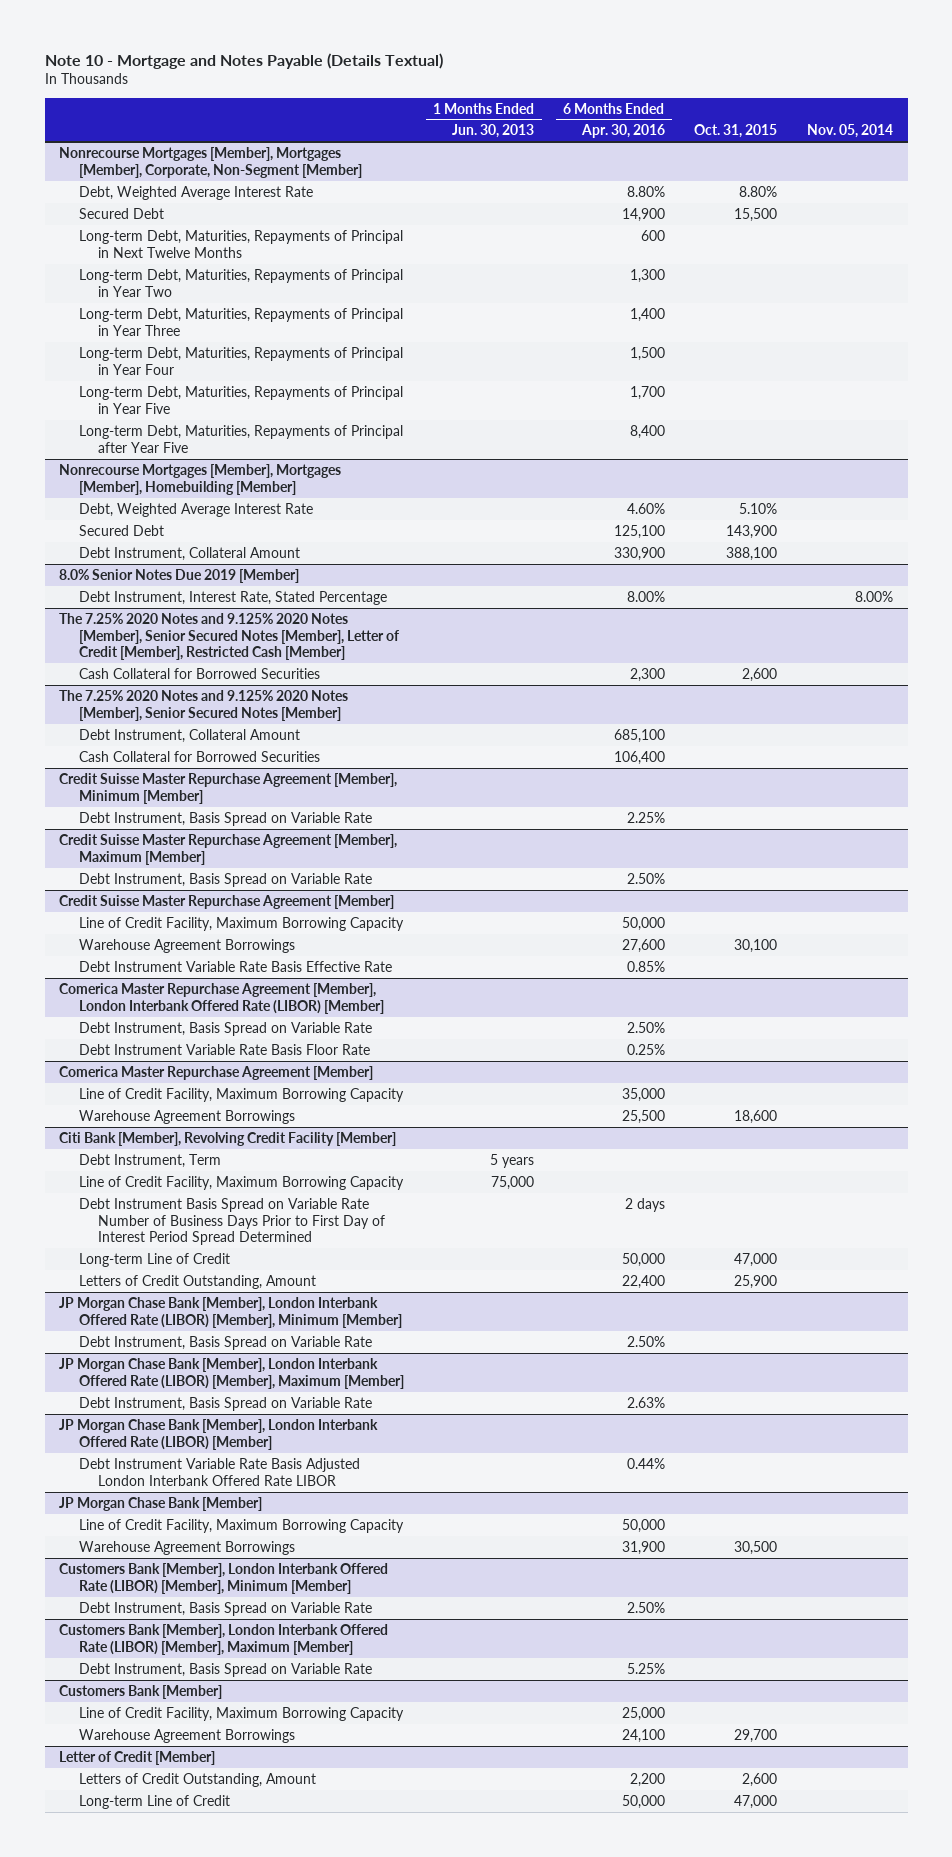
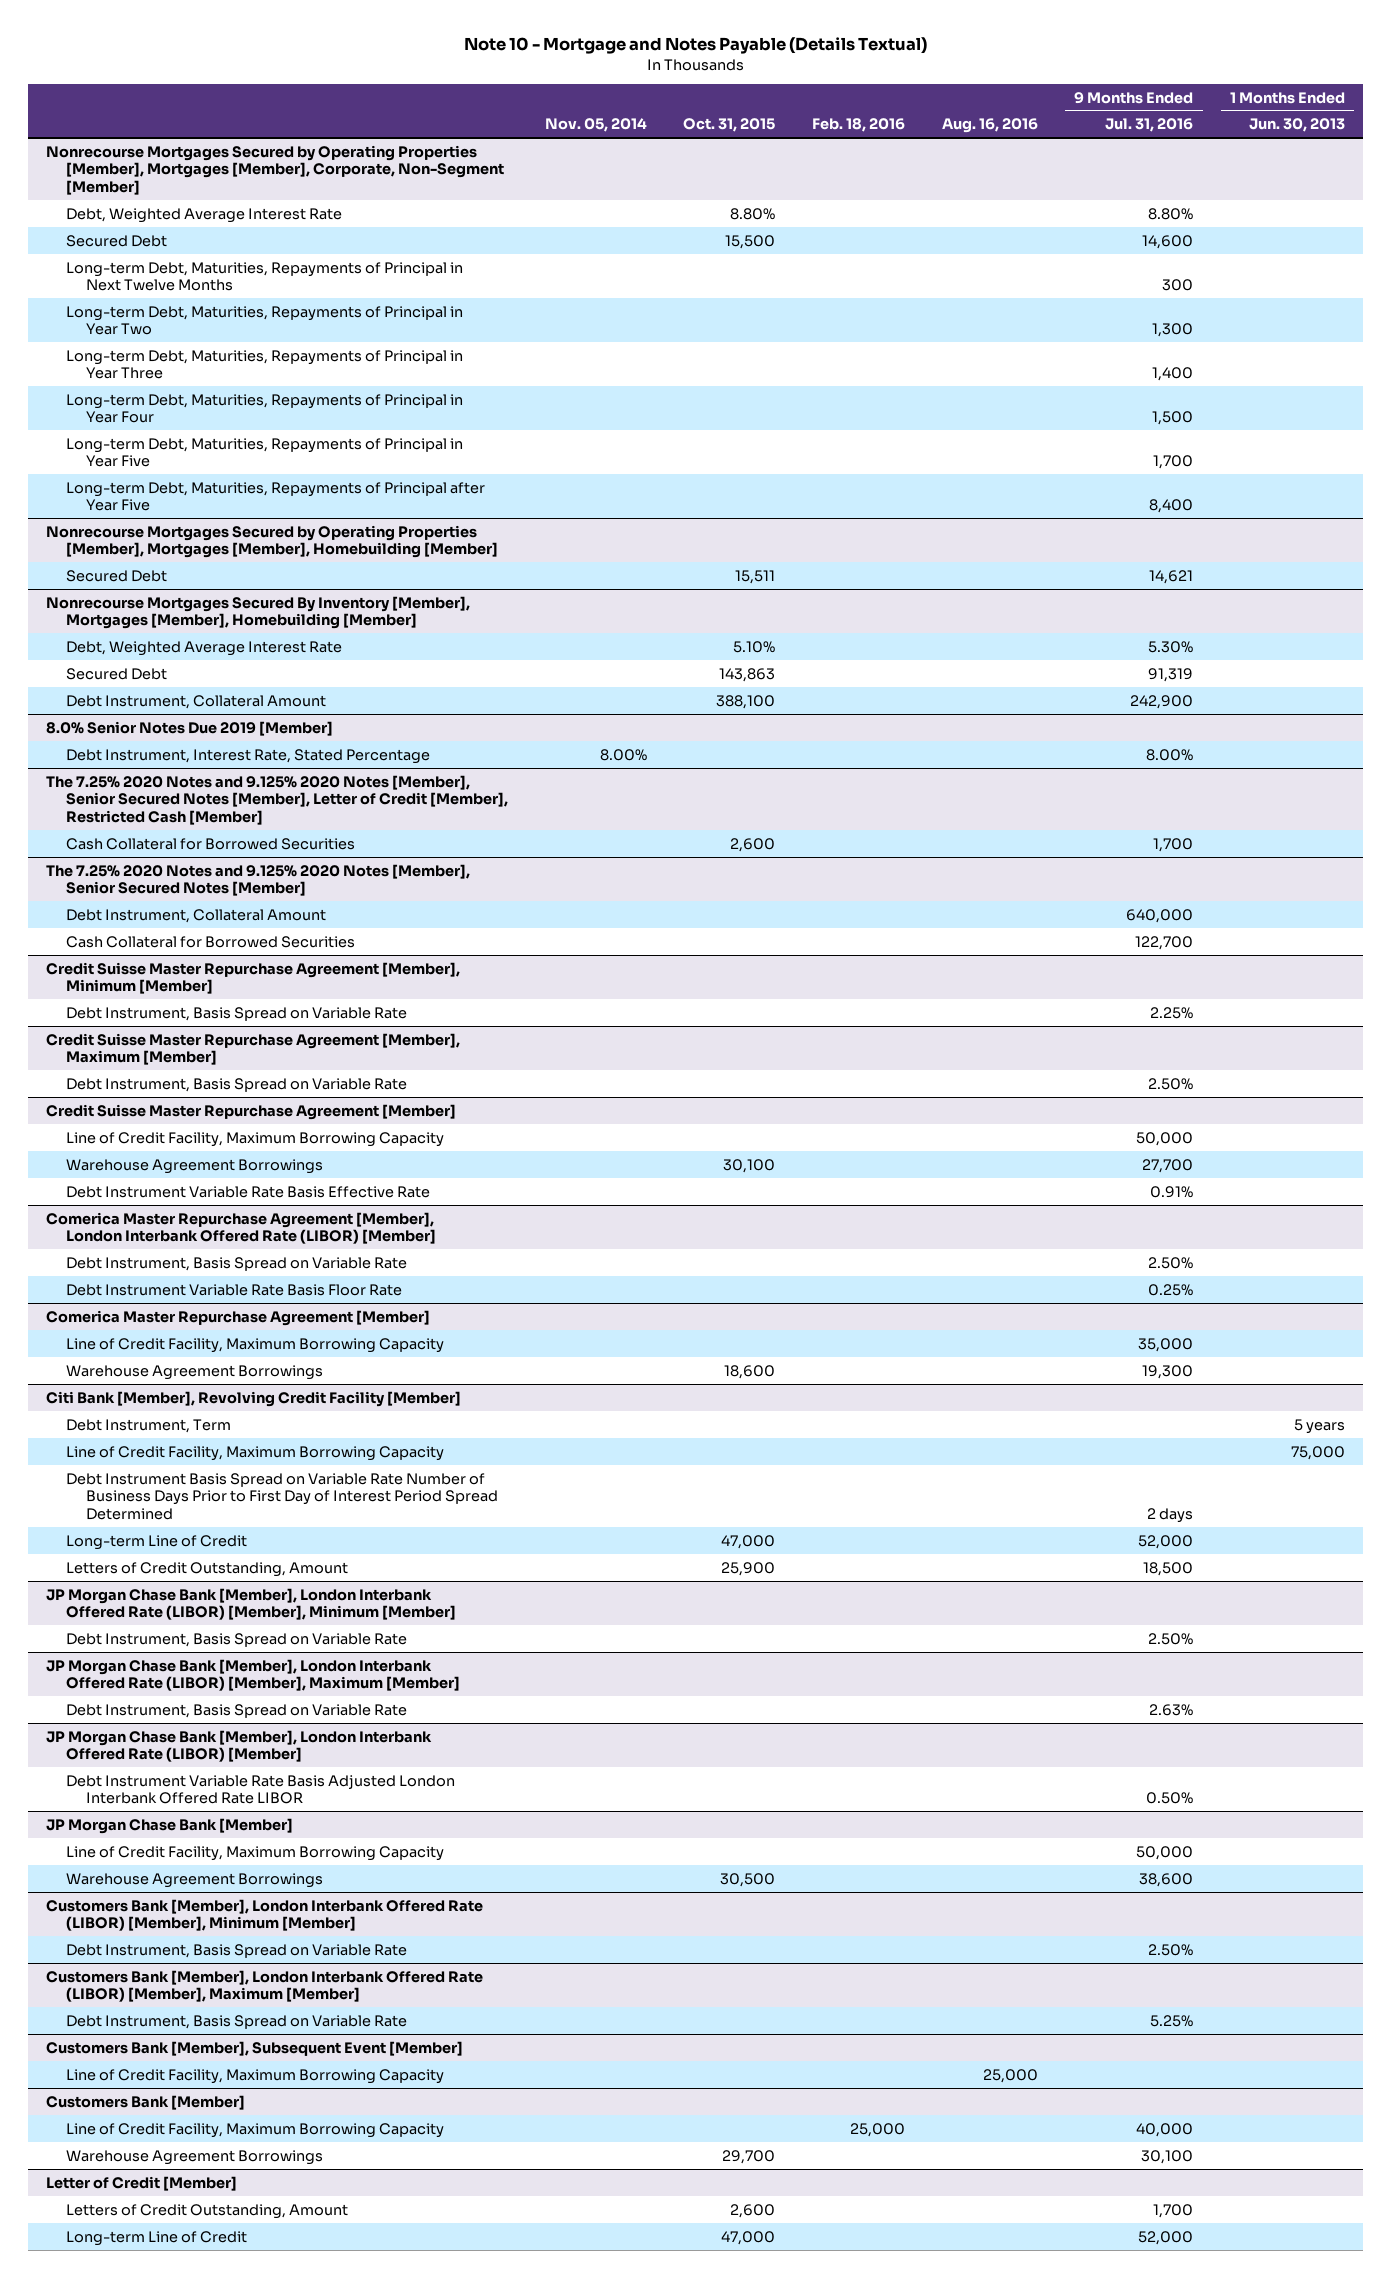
- | 1 Months Ended Jun. 30, 2013 | 6 Months Ended Apr. 30, 2016 | Oct. 31, 2015 | Nov. 05, 2014
+ | Nov. 05, 2014 | Oct. 31, 2015 | Feb. 18, 2016 | Aug. 16, 2016 | 9 Months Ended Jul. 31, 2016 | 1 Months Ended Jun. 30, 2013
- Nonrecourse Mortgages [Member], Mortgages [Member], Corporate, Non-Segment [Member]
+ Nonrecourse Mortgages Secured by Operating Properties [Member], Mortgages [Member], Corporate, Non-Segment [Member]
- Nonrecourse Mortgages [Member], Mortgages [Member], Homebuilding [Member]
+ Nonrecourse Mortgages Secured by Operating Properties [Member], Mortgages [Member], Homebuilding [Member]
+ Secured Debt | | 15,511 | | | 14,621 |
+ Nonrecourse Mortgages Secured By Inventory [Member], Mortgages [Member], Homebuilding [Member]
- Secured Debt | | 125,100 | 143,900 |
+ Secured Debt | | 143,863 | | | 91,319 |
+ Customers Bank [Member], Subsequent Event [Member]
+ Line of Credit Facility, Maximum Borrowing Capacity | | | | 25,000 | |

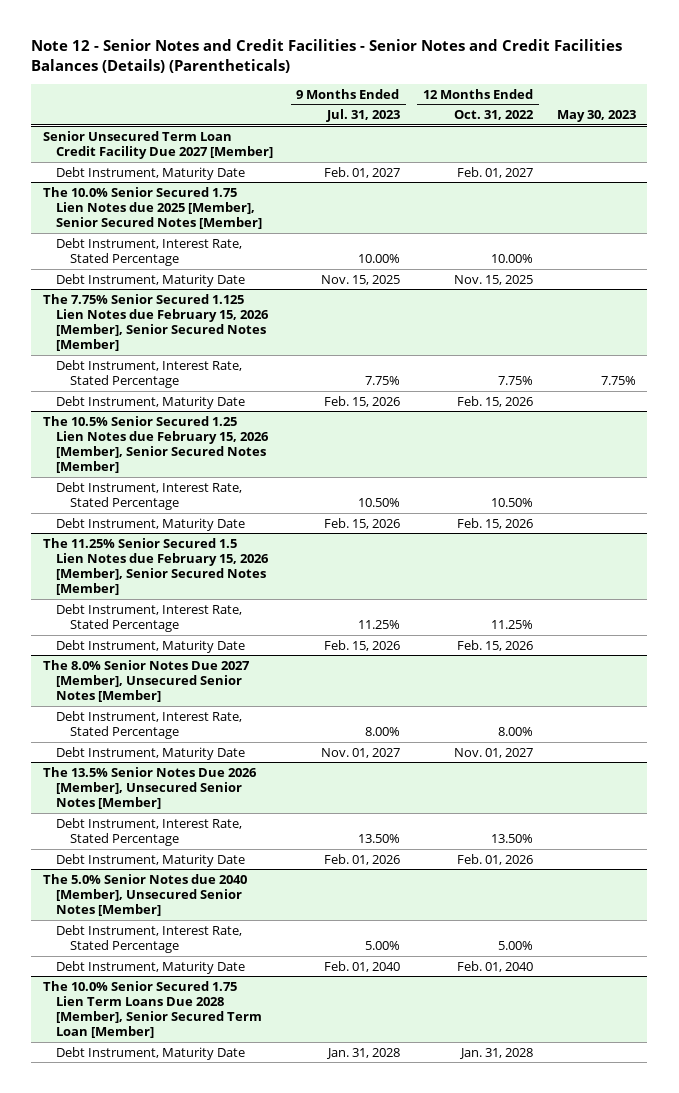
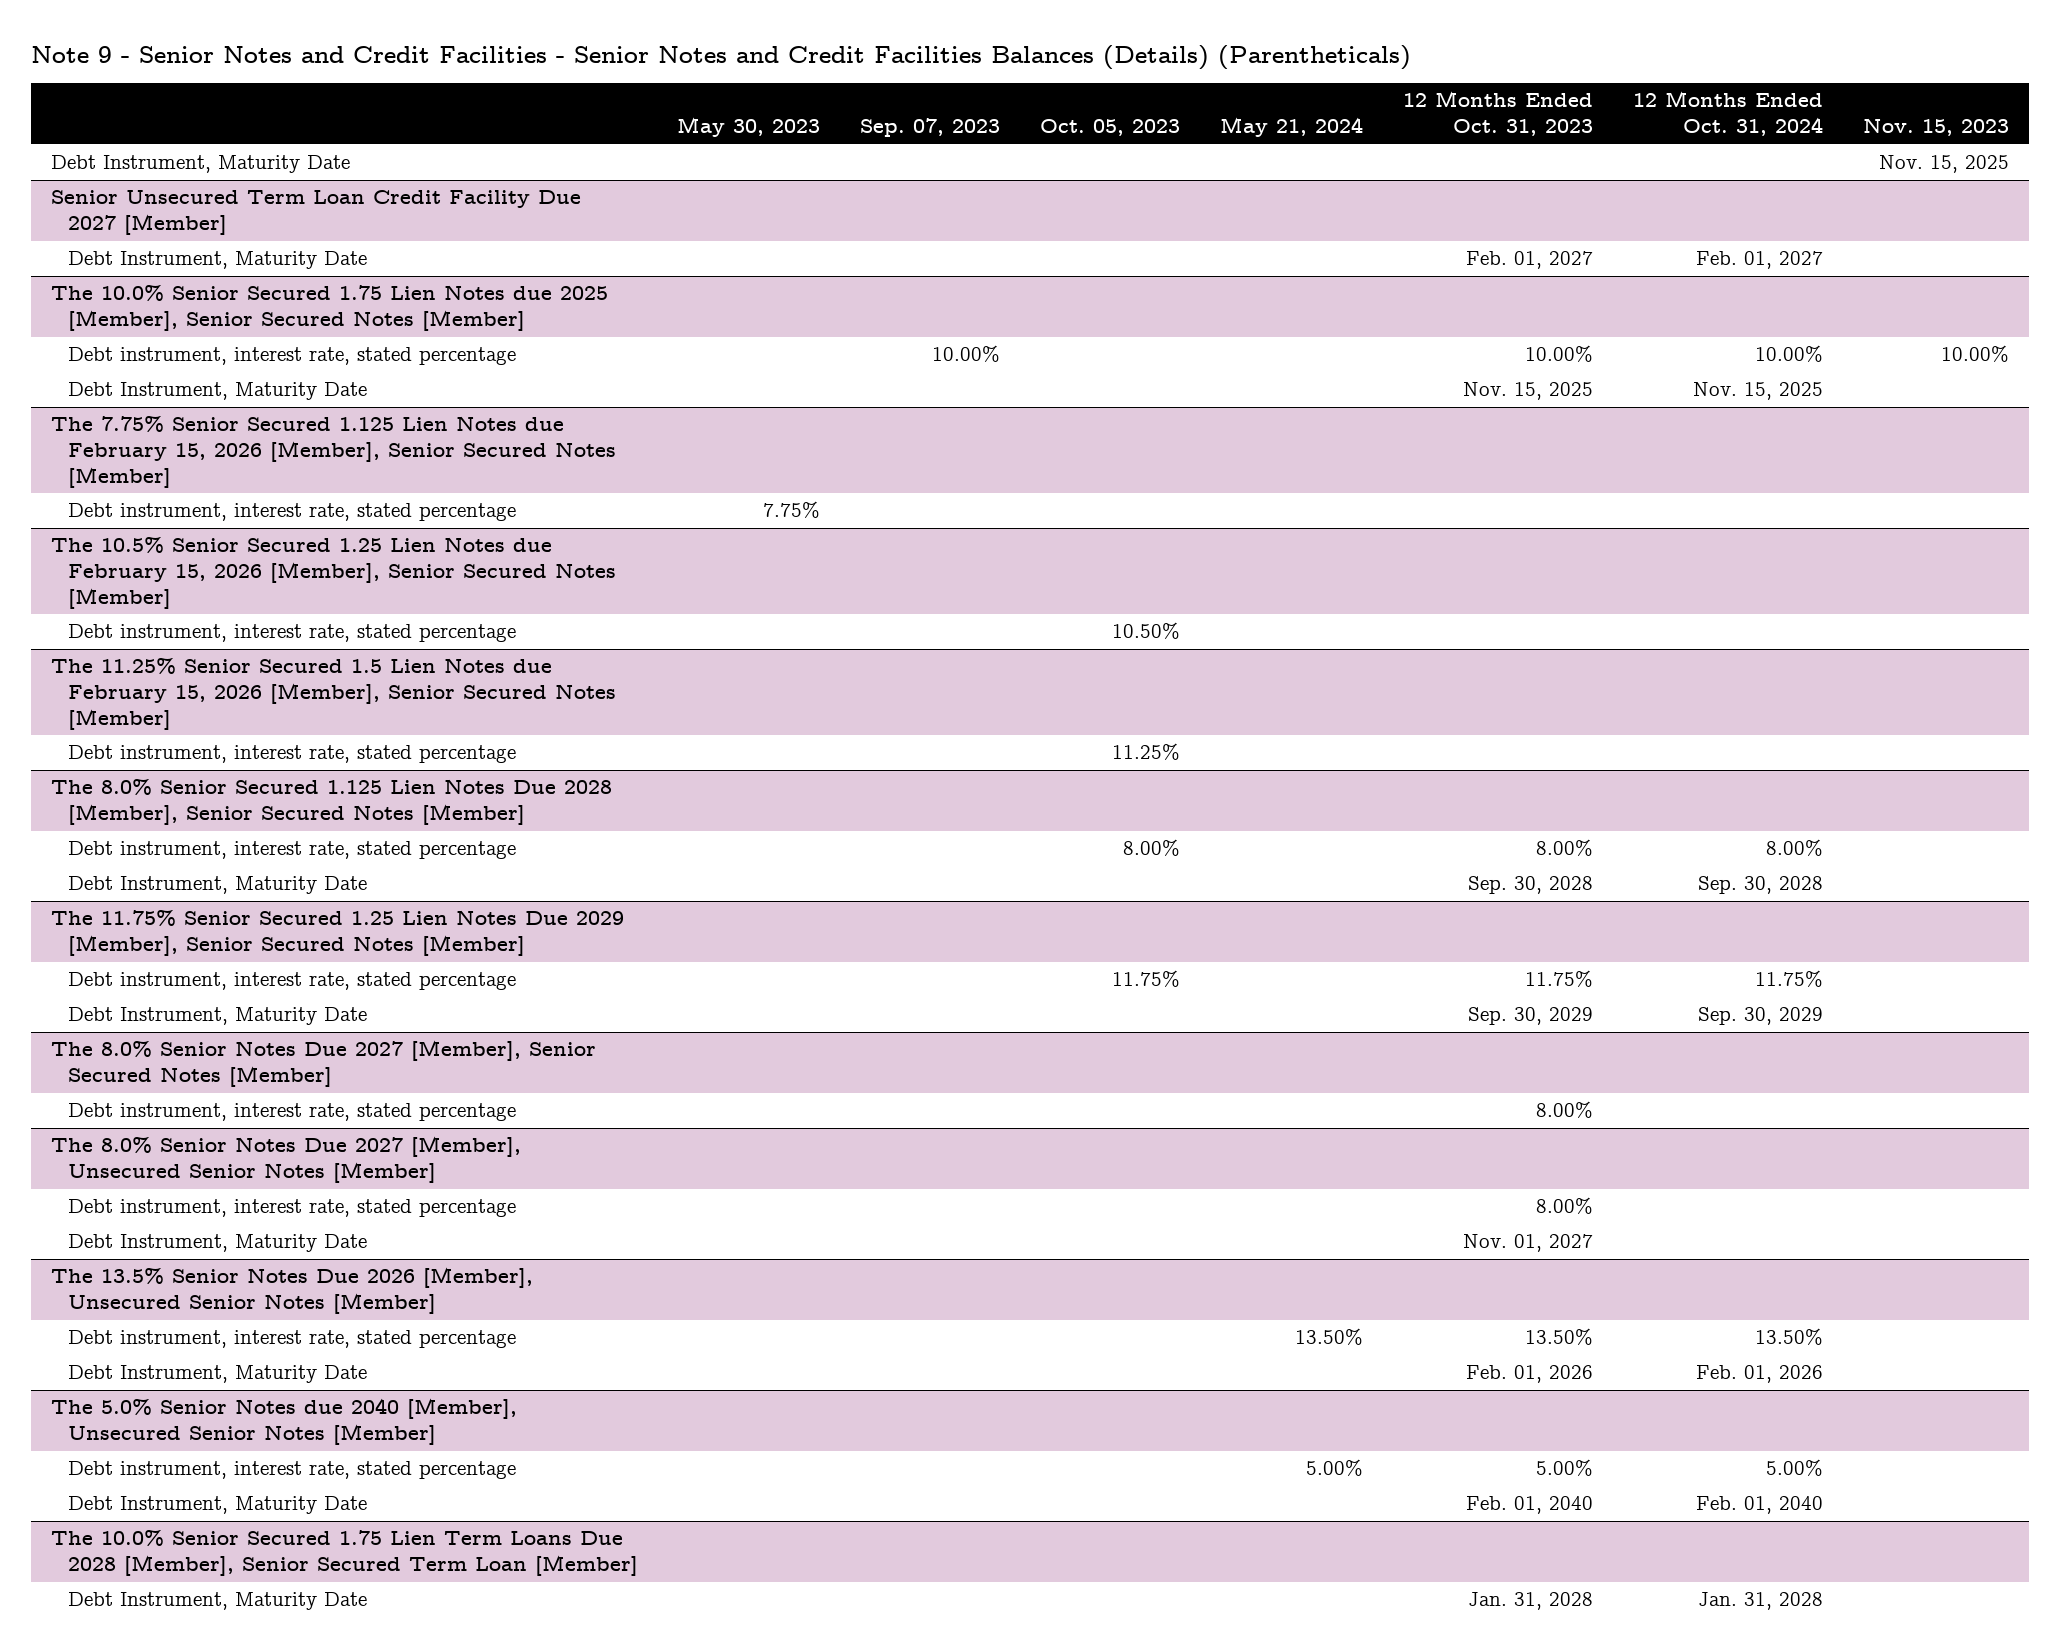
- Note 12 - Senior Notes and Credit Facilities - Senior Notes and Credit Facilities Balances (Details) (Parentheticals)
+ Note 9 - Senior Notes and Credit Facilities - Senior Notes and Credit Facilities Balances (Details) (Parentheticals)
- | 9 Months Ended Jul. 31, 2023 | 12 Months Ended Oct. 31, 2022 | May 30, 2023
+ | May 30, 2023 | Sep. 07, 2023 | Oct. 05, 2023 | May 21, 2024 | 12 Months Ended Oct. 31, 2023 | 12 Months Ended Oct. 31, 2024 | Nov. 15, 2023
+ Debt Instrument, Maturity Date | | | | | | | Nov. 15, 2025
@ The 10.0% Senior Secured 1.75 Lien Notes due 2025 [Member], Senior Secured Notes [Member]
- Debt Instrument, Interest Rate, Stated Percentage | 10.00% | 10.00% |
+ Debt instrument, interest rate, stated percentage | | 10.00% | | | 10.00% | 10.00% | 10.00%
@ The 7.75% Senior Secured 1.125 Lien Notes due February 15, 2026 [Member], Senior Secured Notes [Member]
- Debt Instrument, Interest Rate, Stated Percentage | 7.75% | 7.75% | 7.75%
- Debt Instrument, Maturity Date | Feb. 15, 2026 | Feb. 15, 2026 |
+ Debt instrument, interest rate, stated percentage | 7.75% | | | | | |
@ The 10.5% Senior Secured 1.25 Lien Notes due February 15, 2026 [Member], Senior Secured Notes [Member]
- Debt Instrument, Interest Rate, Stated Percentage | 10.50% | 10.50% |
- Debt Instrument, Maturity Date | Feb. 15, 2026 | Feb. 15, 2026 |
+ Debt instrument, interest rate, stated percentage | | | 10.50% | | | |
@ The 11.25% Senior Secured 1.5 Lien Notes due February 15, 2026 [Member], Senior Secured Notes [Member]
- Debt Instrument, Interest Rate, Stated Percentage | 11.25% | 11.25% |
- Debt Instrument, Maturity Date | Feb. 15, 2026 | Feb. 15, 2026 |
+ Debt instrument, interest rate, stated percentage | | | 11.25% | | | |
+ The 8.0% Senior Secured 1.125 Lien Notes Due 2028 [Member], Senior Secured Notes [Member]
+ Debt instrument, interest rate, stated percentage | | | 8.00% | | 8.00% | 8.00% |
+ Debt Instrument, Maturity Date | | | | | Sep. 30, 2028 | Sep. 30, 2028 |
+ The 11.75% Senior Secured 1.25 Lien Notes Due 2029 [Member], Senior Secured Notes [Member]
+ Debt instrument, interest rate, stated percentage | | | 11.75% | | 11.75% | 11.75% |
+ Debt Instrument, Maturity Date | | | | | Sep. 30, 2029 | Sep. 30, 2029 |
+ The 8.0% Senior Notes Due 2027 [Member], Senior Secured Notes [Member]
+ Debt instrument, interest rate, stated percentage | | | | | 8.00% | |
@ The 8.0% Senior Notes Due 2027 [Member], Unsecured Senior Notes [Member]
- Debt Instrument, Interest Rate, Stated Percentage | 8.00% | 8.00% |
+ Debt instrument, interest rate, stated percentage | | | | | 8.00% | |
@ The 13.5% Senior Notes Due 2026 [Member], Unsecured Senior Notes [Member]
- Debt Instrument, Interest Rate, Stated Percentage | 13.50% | 13.50% |
+ Debt instrument, interest rate, stated percentage | | | | 13.50% | 13.50% | 13.50% |
@ The 5.0% Senior Notes due 2040 [Member], Unsecured Senior Notes [Member]
- Debt Instrument, Interest Rate, Stated Percentage | 5.00% | 5.00% |
+ Debt instrument, interest rate, stated percentage | | | | 5.00% | 5.00% | 5.00% |

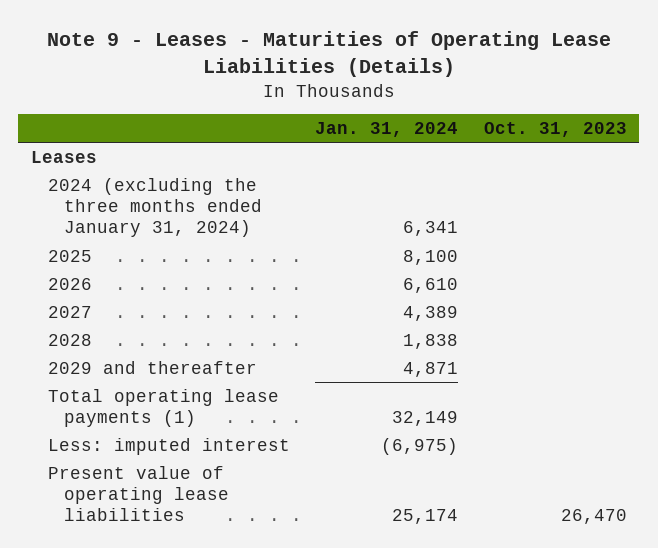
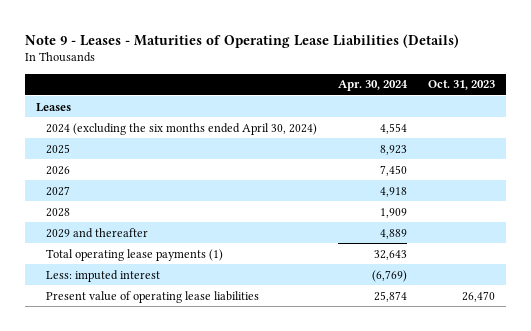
- | Jan. 31, 2024 | Oct. 31, 2023
+ | Apr. 30, 2024 | Oct. 31, 2023
- 2024 (excluding the three months ended January 31, 2024) | 6,341 |
+ 2024 (excluding the six months ended April 30, 2024) | 4,554 |

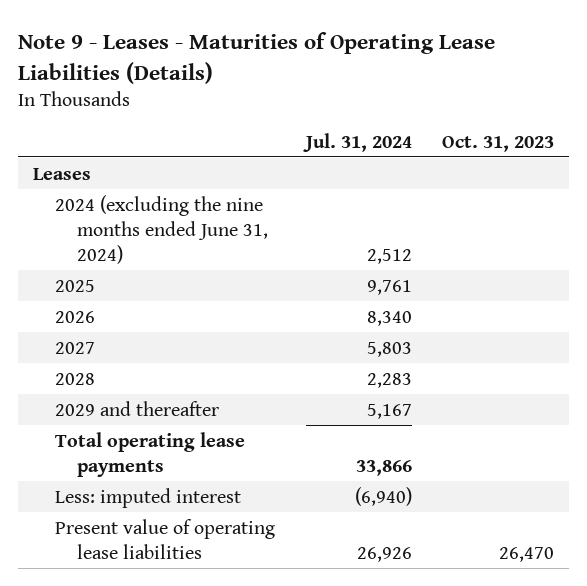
- | Apr. 30, 2024 | Oct. 31, 2023
+ | Jul. 31, 2024 | Oct. 31, 2023
- 2024 (excluding the six months ended April 30, 2024) | 4,554 |
+ 2024 (excluding the nine months ended June 31, 2024) | 2,512 |
- Total operating lease payments (1) | 32,643 |
+ Total operating lease payments | 33,866 |

